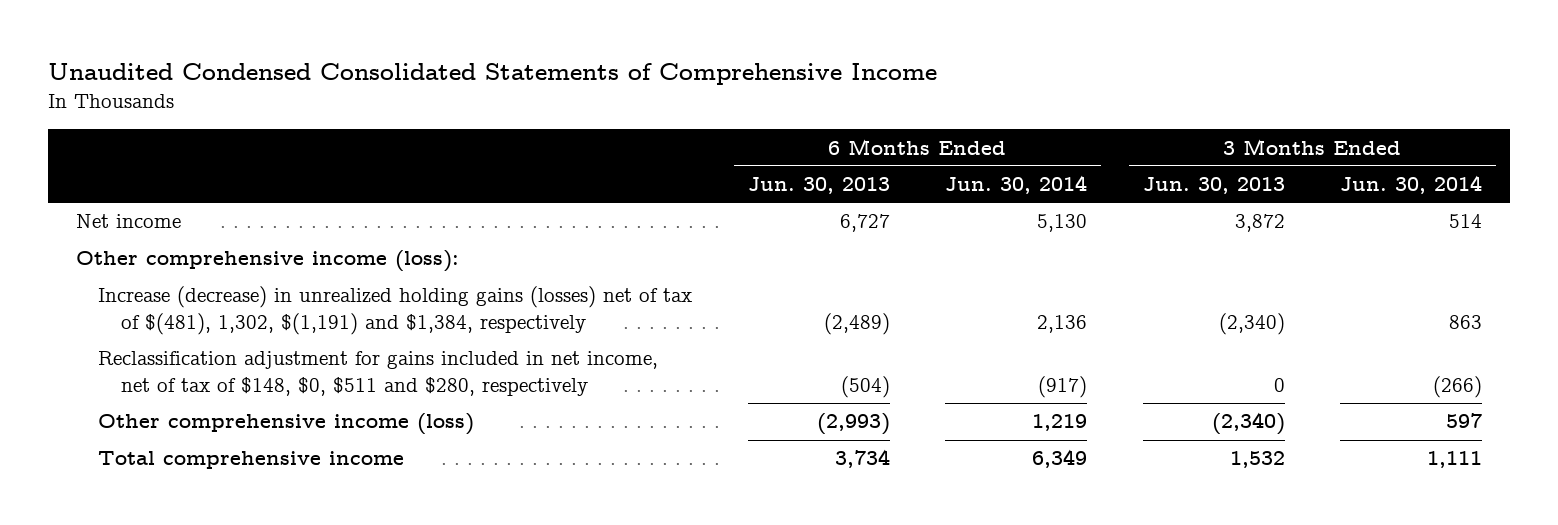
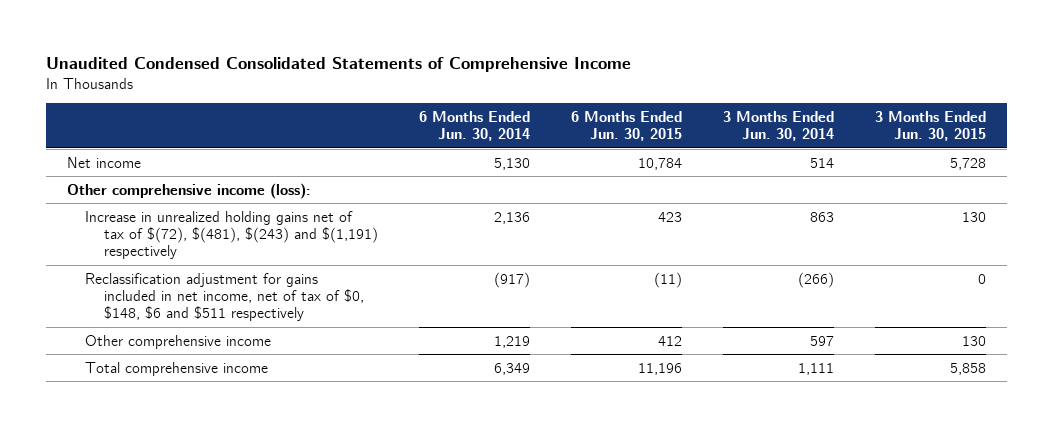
- | 6 Months Ended Jun. 30, 2013 | 6 Months Ended Jun. 30, 2014 | 3 Months Ended Jun. 30, 2013 | 3 Months Ended Jun. 30, 2014
+ | 6 Months Ended Jun. 30, 2014 | 6 Months Ended Jun. 30, 2015 | 3 Months Ended Jun. 30, 2014 | 3 Months Ended Jun. 30, 2015
- Increase (decrease) in unrealized holding gains (losses) net of tax of $(481), 1,302, $(1,191) and $1,384, respectively | (2,489) | 2,136 | (2,340) | 863
- Reclassification adjustment for gains included in net income, net of tax of $148, $0, $511 and $280, respectively | (504) | (917) | 0 | (266)
- Other comprehensive income (loss) | (2,993) | 1,219 | (2,340) | 597
+ Increase in unrealized holding gains net of tax of $(72), $(481), $(243) and $(1,191) respectively | 2,136 | 423 | 863 | 130
+ Reclassification adjustment for gains included in net income, net of tax of $0, $148, $6 and $511 respectively | (917) | (11) | (266) | 0
+ Other comprehensive income | 1,219 | 412 | 597 | 130

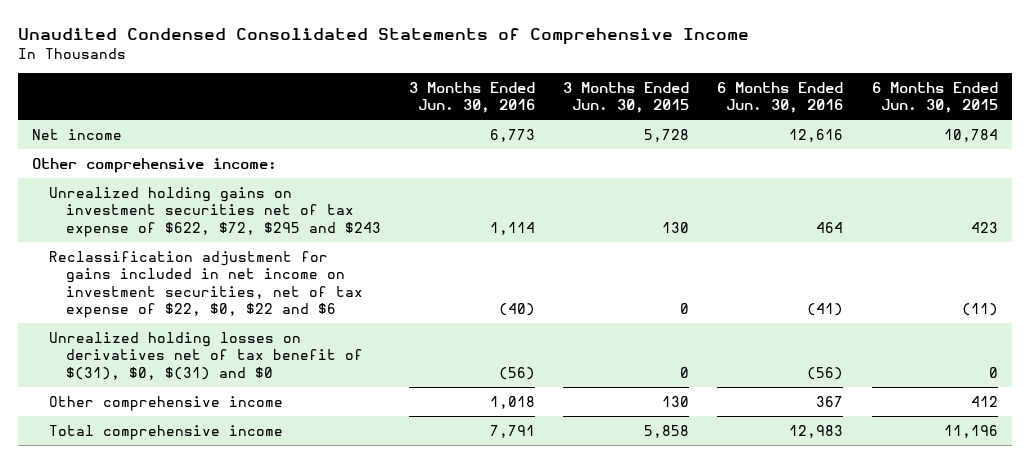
- | 6 Months Ended Jun. 30, 2014 | 6 Months Ended Jun. 30, 2015 | 3 Months Ended Jun. 30, 2014 | 3 Months Ended Jun. 30, 2015
+ | 3 Months Ended Jun. 30, 2016 | 3 Months Ended Jun. 30, 2015 | 6 Months Ended Jun. 30, 2016 | 6 Months Ended Jun. 30, 2015
- Other comprehensive income (loss):
- Increase in unrealized holding gains net of tax of $(72), $(481), $(243) and $(1,191) respectively | 2,136 | 423 | 863 | 130
- Reclassification adjustment for gains included in net income, net of tax of $0, $148, $6 and $511 respectively | (917) | (11) | (266) | 0
+ Other comprehensive income:
+ Unrealized holding gains on investment securities net of tax expense of $622, $72, $295 and $243 | 1,114 | 130 | 464 | 423
+ Reclassification adjustment for gains included in net income on investment securities, net of tax expense of $22, $0, $22 and $6 | (40) | 0 | (41) | (11)
+ Unrealized holding losses on derivatives net of tax benefit of $(31), $0, $(31) and $0 | (56) | 0 | (56) | 0

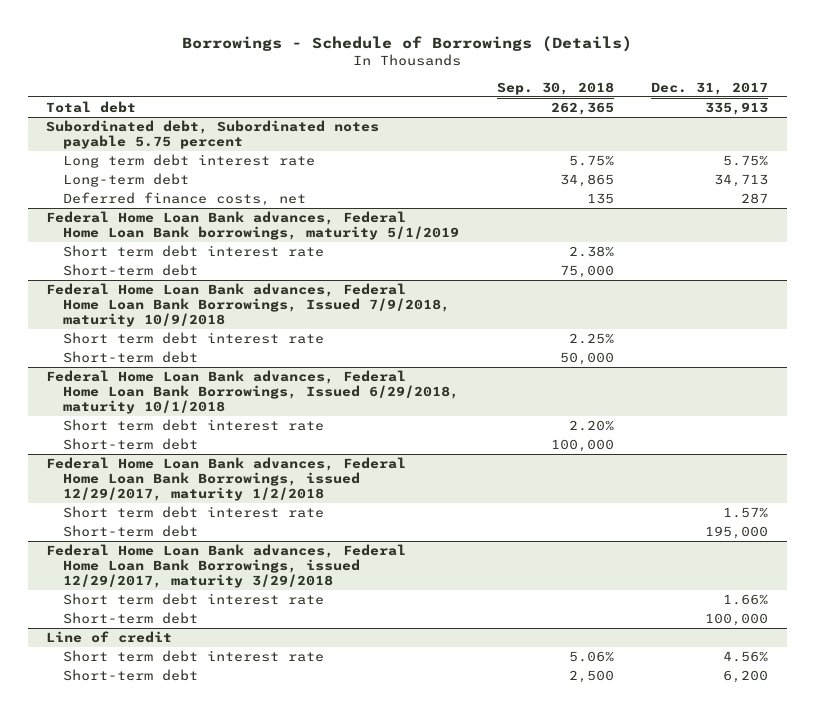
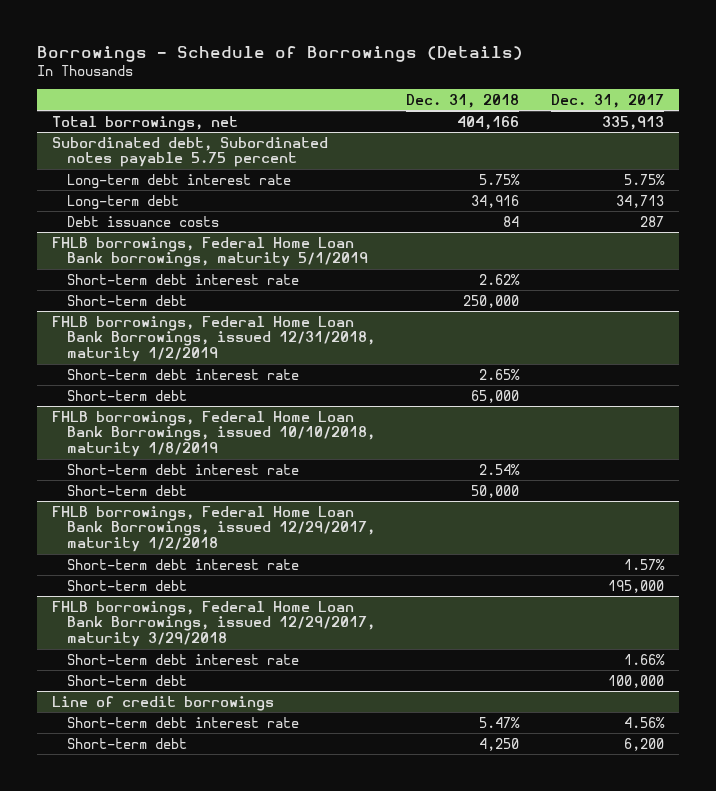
- | Sep. 30, 2018 | Dec. 31, 2017
+ | Dec. 31, 2018 | Dec. 31, 2017
- Total debt | 262,365 | 335,913
+ Total borrowings, net | 404,166 | 335,913
@ Subordinated debt, Subordinated notes payable 5.75 percent
- Long term debt interest rate | 5.75% | 5.75%
+ Long-term debt interest rate | 5.75% | 5.75%
- Deferred finance costs, net | 135 | 287
- Federal Home Loan Bank advances, Federal Home Loan Bank borrowings, maturity 5/1/2019
- Short term debt interest rate | 2.38% |
@ Subordinated debt, Subordinated notes payable 5.75 percent
+ Debt issuance costs | 84 | 287
+ FHLB borrowings, Federal Home Loan Bank borrowings, maturity 5/1/2019
+ Short-term debt interest rate | 2.62% |
- Federal Home Loan Bank advances, Federal Home Loan Bank Borrowings, Issued 7/9/2018, maturity 10/9/2018
- Short term debt interest rate | 2.25% |
+ FHLB borrowings, Federal Home Loan Bank Borrowings, issued 12/31/2018, maturity 1/2/2019
+ Short-term debt interest rate | 2.65% |
- Federal Home Loan Bank advances, Federal Home Loan Bank Borrowings, Issued 6/29/2018, maturity 10/1/2018
- Short term debt interest rate | 2.20% |
+ FHLB borrowings, Federal Home Loan Bank Borrowings, issued 10/10/2018, maturity 1/8/2019
+ Short-term debt interest rate | 2.54% |
- Federal Home Loan Bank advances, Federal Home Loan Bank Borrowings, issued 12/29/2017, maturity 1/2/2018
- Short term debt interest rate | | 1.57%
+ FHLB borrowings, Federal Home Loan Bank Borrowings, issued 12/29/2017, maturity 1/2/2018
+ Short-term debt interest rate | | 1.57%
- Federal Home Loan Bank advances, Federal Home Loan Bank Borrowings, issued 12/29/2017, maturity 3/29/2018
- Short term debt interest rate | | 1.66%
+ FHLB borrowings, Federal Home Loan Bank Borrowings, issued 12/29/2017, maturity 3/29/2018
+ Short-term debt interest rate | | 1.66%
- Line of credit
- Short term debt interest rate | 5.06% | 4.56%
+ Line of credit borrowings
+ Short-term debt interest rate | 5.47% | 4.56%

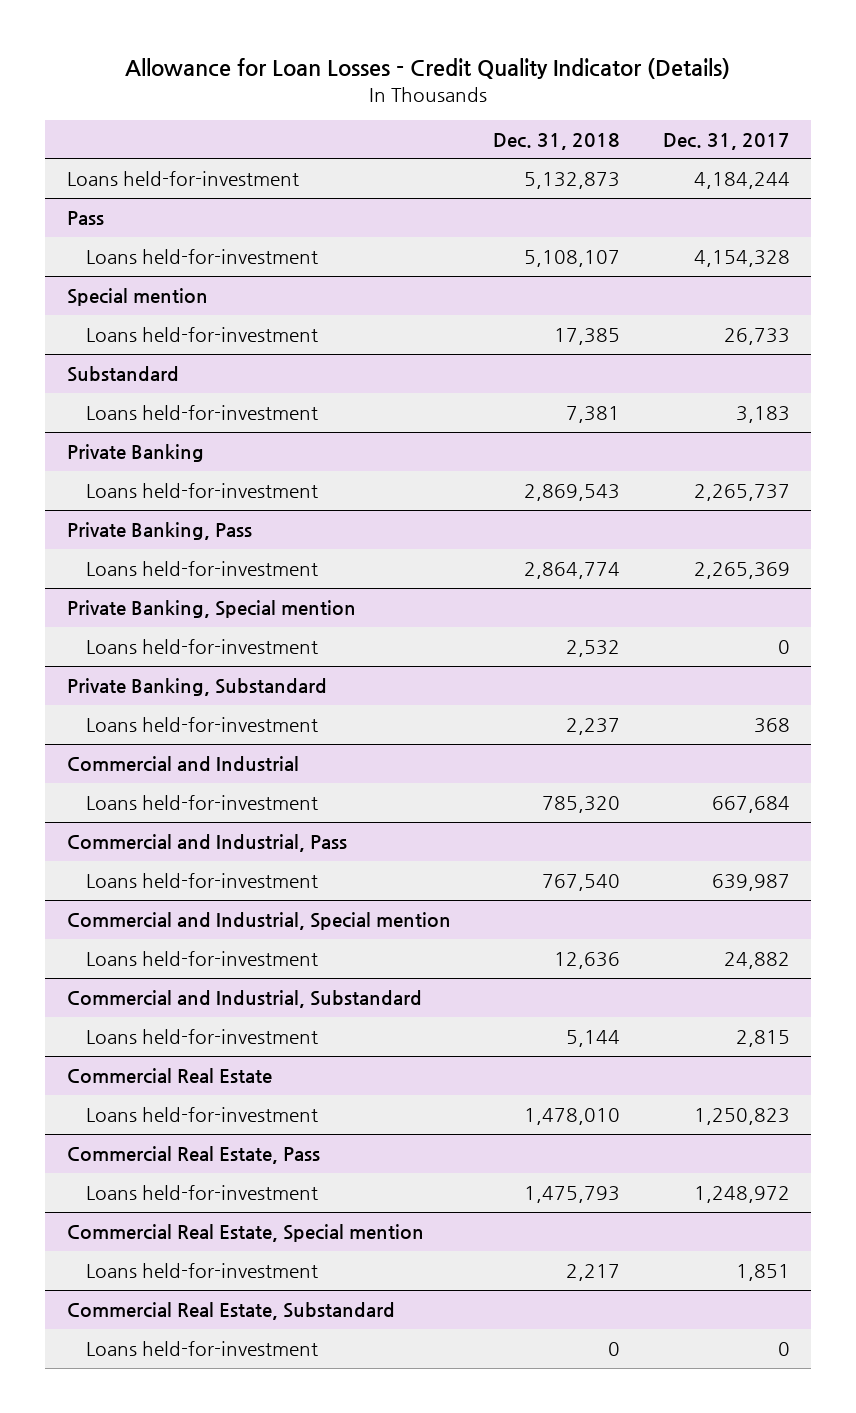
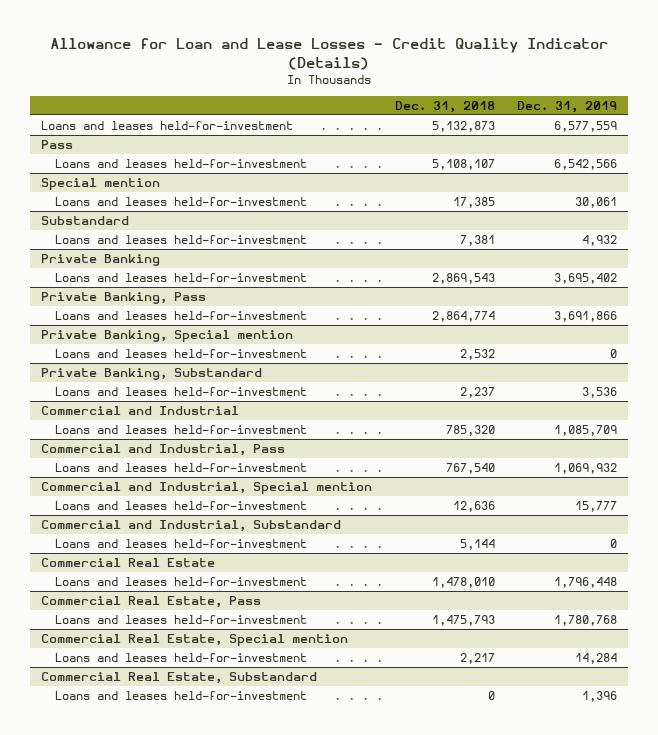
- Allowance for Loan Losses - Credit Quality Indicator (Details)
+ Allowance for Loan and Lease Losses - Credit Quality Indicator (Details)
- | Dec. 31, 2018 | Dec. 31, 2017
+ | Dec. 31, 2018 | Dec. 31, 2019
- Loans held-for-investment | 5,132,873 | 4,184,244
+ Loans and leases held-for-investment | 5,132,873 | 6,577,559
@ Pass
- Loans held-for-investment | 5,108,107 | 4,154,328
+ Loans and leases held-for-investment | 5,108,107 | 6,542,566
@ Special mention
- Loans held-for-investment | 17,385 | 26,733
+ Loans and leases held-for-investment | 17,385 | 30,061
@ Substandard
- Loans held-for-investment | 7,381 | 3,183
+ Loans and leases held-for-investment | 7,381 | 4,932
@ Private Banking
- Loans held-for-investment | 2,869,543 | 2,265,737
+ Loans and leases held-for-investment | 2,869,543 | 3,695,402
@ Private Banking, Pass
- Loans held-for-investment | 2,864,774 | 2,265,369
+ Loans and leases held-for-investment | 2,864,774 | 3,691,866
@ Private Banking, Special mention
- Loans held-for-investment | 2,532 | 0
+ Loans and leases held-for-investment | 2,532 | 0
@ Private Banking, Substandard
- Loans held-for-investment | 2,237 | 368
+ Loans and leases held-for-investment | 2,237 | 3,536
@ Commercial and Industrial
- Loans held-for-investment | 785,320 | 667,684
+ Loans and leases held-for-investment | 785,320 | 1,085,709
@ Commercial and Industrial, Pass
- Loans held-for-investment | 767,540 | 639,987
+ Loans and leases held-for-investment | 767,540 | 1,069,932
@ Commercial and Industrial, Special mention
- Loans held-for-investment | 12,636 | 24,882
+ Loans and leases held-for-investment | 12,636 | 15,777
@ Commercial and Industrial, Substandard
- Loans held-for-investment | 5,144 | 2,815
+ Loans and leases held-for-investment | 5,144 | 0
@ Commercial Real Estate
- Loans held-for-investment | 1,478,010 | 1,250,823
+ Loans and leases held-for-investment | 1,478,010 | 1,796,448
@ Commercial Real Estate, Pass
- Loans held-for-investment | 1,475,793 | 1,248,972
+ Loans and leases held-for-investment | 1,475,793 | 1,780,768
@ Commercial Real Estate, Special mention
- Loans held-for-investment | 2,217 | 1,851
+ Loans and leases held-for-investment | 2,217 | 14,284
@ Commercial Real Estate, Substandard
- Loans held-for-investment | 0 | 0
+ Loans and leases held-for-investment | 0 | 1,396

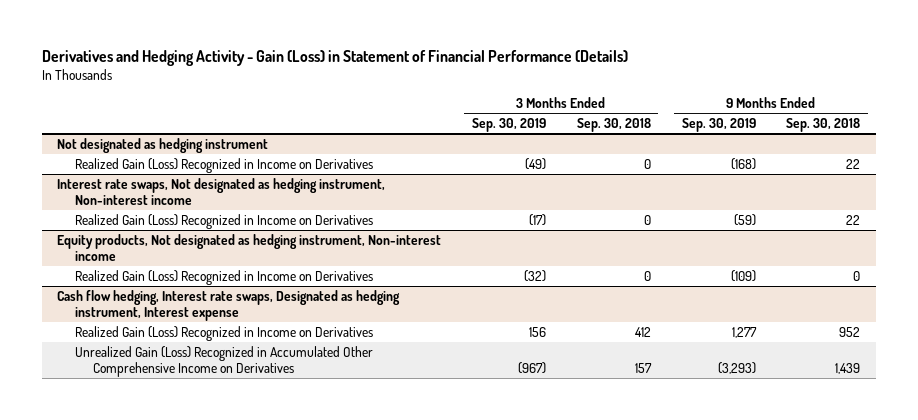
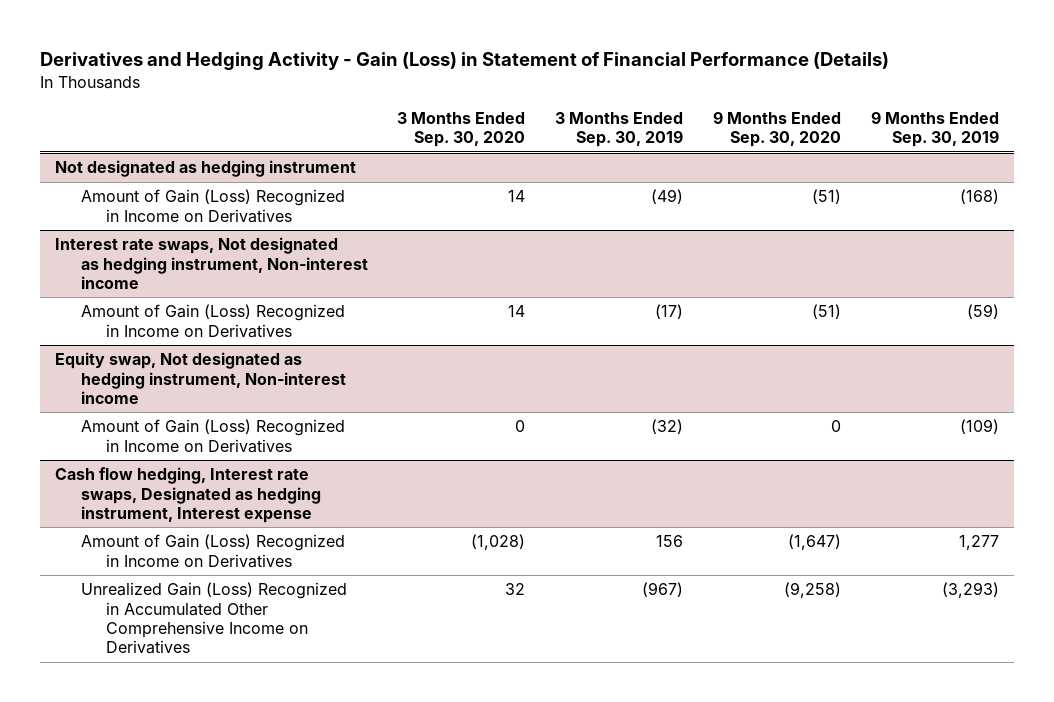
- | 3 Months Ended Sep. 30, 2019 | 3 Months Ended Sep. 30, 2018 | 9 Months Ended Sep. 30, 2019 | 9 Months Ended Sep. 30, 2018
+ | 3 Months Ended Sep. 30, 2020 | 3 Months Ended Sep. 30, 2019 | 9 Months Ended Sep. 30, 2020 | 9 Months Ended Sep. 30, 2019
@ Not designated as hedging instrument
- Realized Gain (Loss) Recognized in Income on Derivatives | (49) | 0 | (168) | 22
+ Amount of Gain (Loss) Recognized in Income on Derivatives | 14 | (49) | (51) | (168)
@ Interest rate swaps, Not designated as hedging instrument, Non-interest income
- Realized Gain (Loss) Recognized in Income on Derivatives | (17) | 0 | (59) | 22
- Equity products, Not designated as hedging instrument, Non-interest income
- Realized Gain (Loss) Recognized in Income on Derivatives | (32) | 0 | (109) | 0
@ Interest rate swaps, Not designated as hedging instrument, Non-interest income
+ Amount of Gain (Loss) Recognized in Income on Derivatives | 14 | (17) | (51) | (59)
+ Equity swap, Not designated as hedging instrument, Non-interest income
+ Amount of Gain (Loss) Recognized in Income on Derivatives | 0 | (32) | 0 | (109)
@ Cash flow hedging, Interest rate swaps, Designated as hedging instrument, Interest expense
- Realized Gain (Loss) Recognized in Income on Derivatives | 156 | 412 | 1,277 | 952
+ Amount of Gain (Loss) Recognized in Income on Derivatives | (1,028) | 156 | (1,647) | 1,277

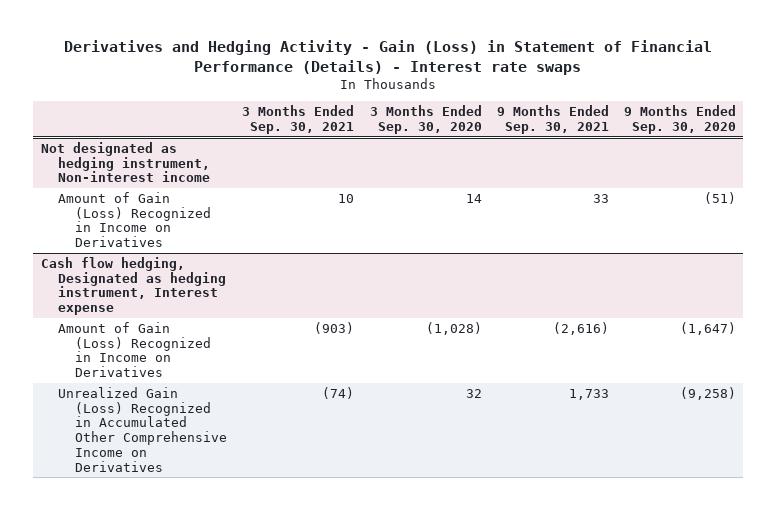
- Derivatives and Hedging Activity - Gain (Loss) in Statement of Financial Performance (Details)
+ Derivatives and Hedging Activity - Gain (Loss) in Statement of Financial Performance (Details) - Interest rate swaps
- | 3 Months Ended Sep. 30, 2020 | 3 Months Ended Sep. 30, 2019 | 9 Months Ended Sep. 30, 2020 | 9 Months Ended Sep. 30, 2019
+ | 3 Months Ended Sep. 30, 2021 | 3 Months Ended Sep. 30, 2020 | 9 Months Ended Sep. 30, 2021 | 9 Months Ended Sep. 30, 2020
- Not designated as hedging instrument
- Amount of Gain (Loss) Recognized in Income on Derivatives | 14 | (49) | (51) | (168)
- Interest rate swaps, Not designated as hedging instrument, Non-interest income
+ Not designated as hedging instrument, Non-interest income
- Equity swap, Not designated as hedging instrument, Non-interest income
- Amount of Gain (Loss) Recognized in Income on Derivatives | 0 | (32) | 0 | (109)
- Cash flow hedging, Interest rate swaps, Designated as hedging instrument, Interest expense
+ Cash flow hedging, Designated as hedging instrument, Interest expense

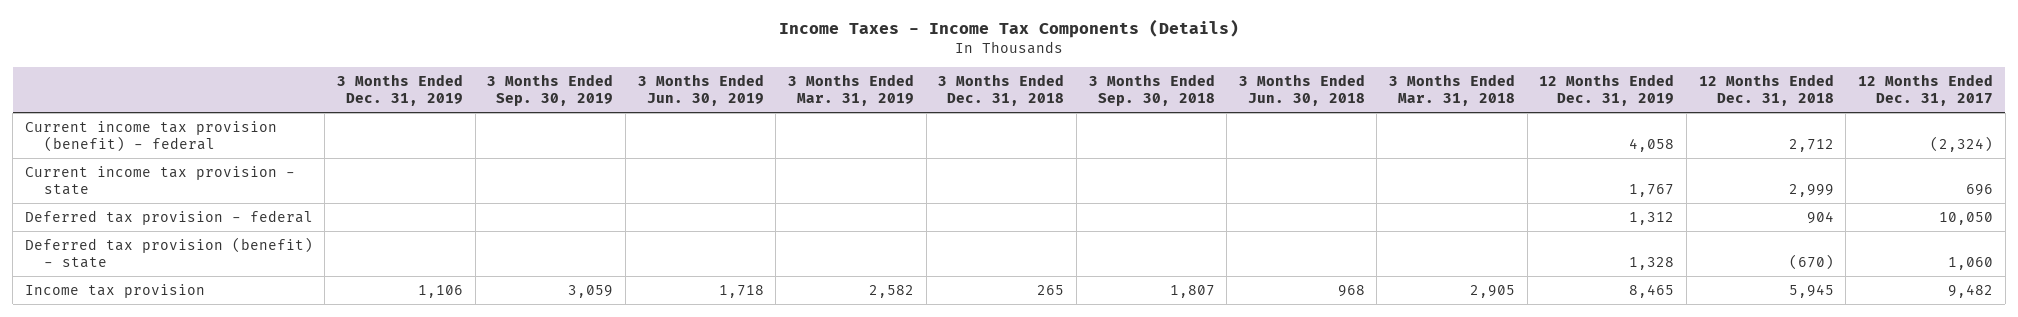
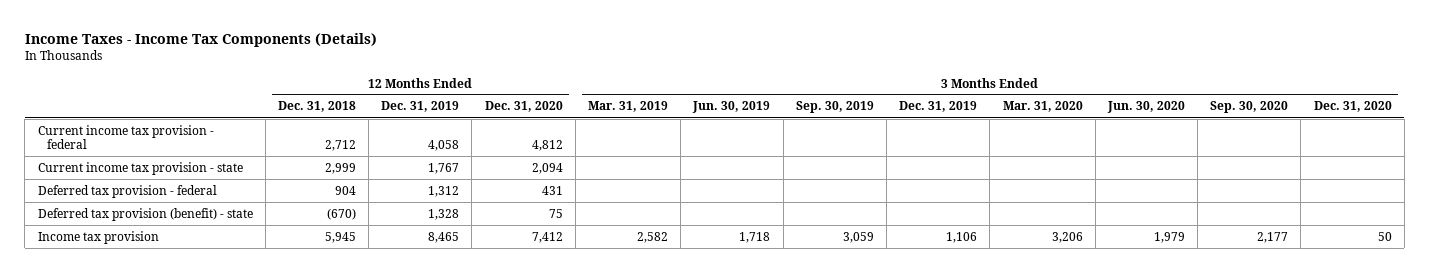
- | 3 Months Ended Dec. 31, 2019 | 3 Months Ended Sep. 30, 2019 | 3 Months Ended Jun. 30, 2019 | 3 Months Ended Mar. 31, 2019 | 3 Months Ended Dec. 31, 2018 | 3 Months Ended Sep. 30, 2018 | 3 Months Ended Jun. 30, 2018 | 3 Months Ended Mar. 31, 2018 | 12 Months Ended Dec. 31, 2019 | 12 Months Ended Dec. 31, 2018 | 12 Months Ended Dec. 31, 2017
+ | 12 Months Ended Dec. 31, 2018 | 12 Months Ended Dec. 31, 2019 | 12 Months Ended Dec. 31, 2020 | 3 Months Ended Mar. 31, 2019 | 3 Months Ended Jun. 30, 2019 | 3 Months Ended Sep. 30, 2019 | 3 Months Ended Dec. 31, 2019 | 3 Months Ended Mar. 31, 2020 | 3 Months Ended Jun. 30, 2020 | 3 Months Ended Sep. 30, 2020 | 3 Months Ended Dec. 31, 2020
- Current income tax provision (benefit) - federal | | | | | | | | | 4,058 | 2,712 | (2,324)
+ Current income tax provision - federal | 2,712 | 4,058 | 4,812 | | | | | | | |

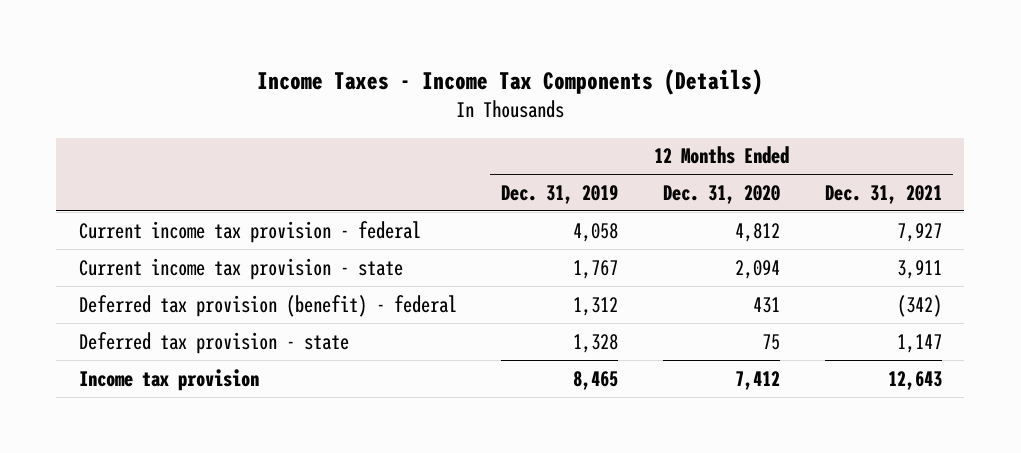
- | 12 Months Ended Dec. 31, 2018 | 12 Months Ended Dec. 31, 2019 | 12 Months Ended Dec. 31, 2020 | 3 Months Ended Mar. 31, 2019 | 3 Months Ended Jun. 30, 2019 | 3 Months Ended Sep. 30, 2019 | 3 Months Ended Dec. 31, 2019 | 3 Months Ended Mar. 31, 2020 | 3 Months Ended Jun. 30, 2020 | 3 Months Ended Sep. 30, 2020 | 3 Months Ended Dec. 31, 2020
+ | 12 Months Ended Dec. 31, 2019 | 12 Months Ended Dec. 31, 2020 | 12 Months Ended Dec. 31, 2021
- Deferred tax provision - federal | 904 | 1,312 | 431 | | | | | | | |
- Deferred tax provision (benefit) - state | (670) | 1,328 | 75 | | | | | | | |
+ Deferred tax provision (benefit) - federal | 1,312 | 431 | (342)
+ Deferred tax provision - state | 1,328 | 75 | 1,147

